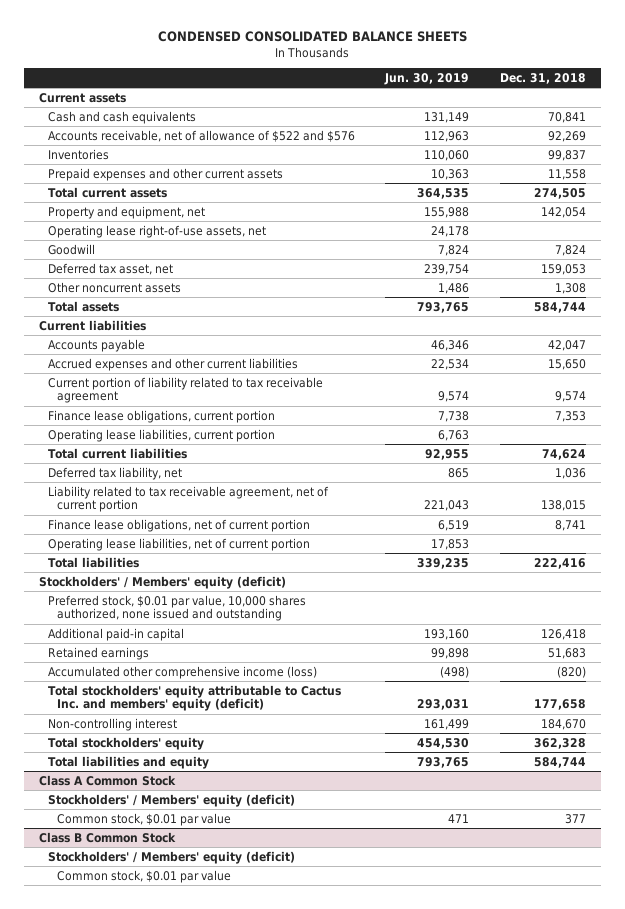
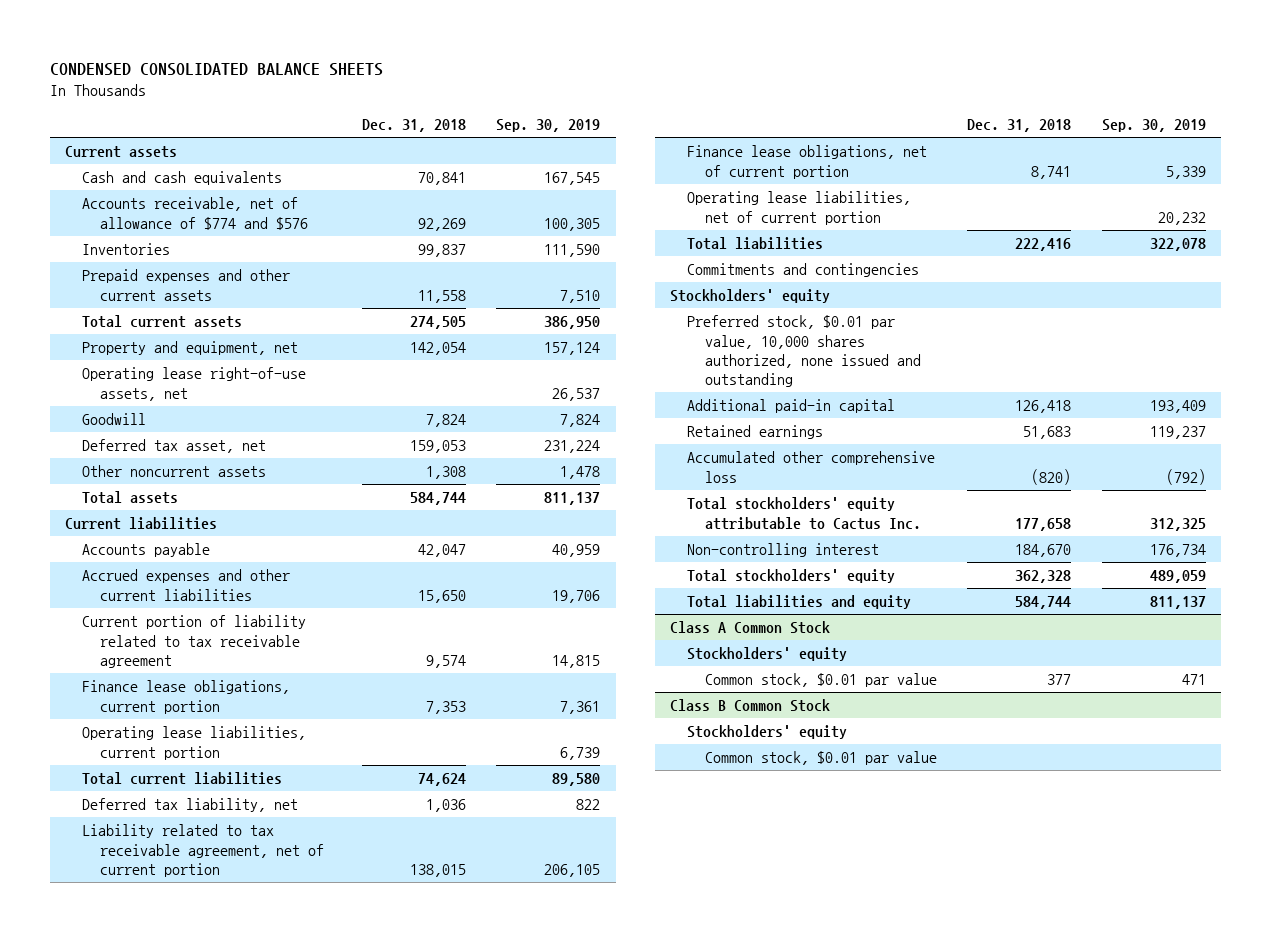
- | Jun. 30, 2019 | Dec. 31, 2018
+ | Dec. 31, 2018 | Sep. 30, 2019
- Accounts receivable, net of allowance of $522 and $576 | 112,963 | 92,269
+ Accounts receivable, net of allowance of $774 and $576 | 92,269 | 100,305
- Stockholders' / Members' equity (deficit)
+ Commitments and contingencies
+ Stockholders' equity
- Accumulated other comprehensive income (loss) | (498) | (820)
- Total stockholders' equity attributable to Cactus Inc. and members' equity (deficit) | 293,031 | 177,658
+ Accumulated other comprehensive loss | (820) | (792)
+ Total stockholders' equity attributable to Cactus Inc. | 177,658 | 312,325
@ Class A Common Stock
- Stockholders' / Members' equity (deficit)
+ Stockholders' equity
@ Class B Common Stock
- Stockholders' / Members' equity (deficit)
+ Stockholders' equity

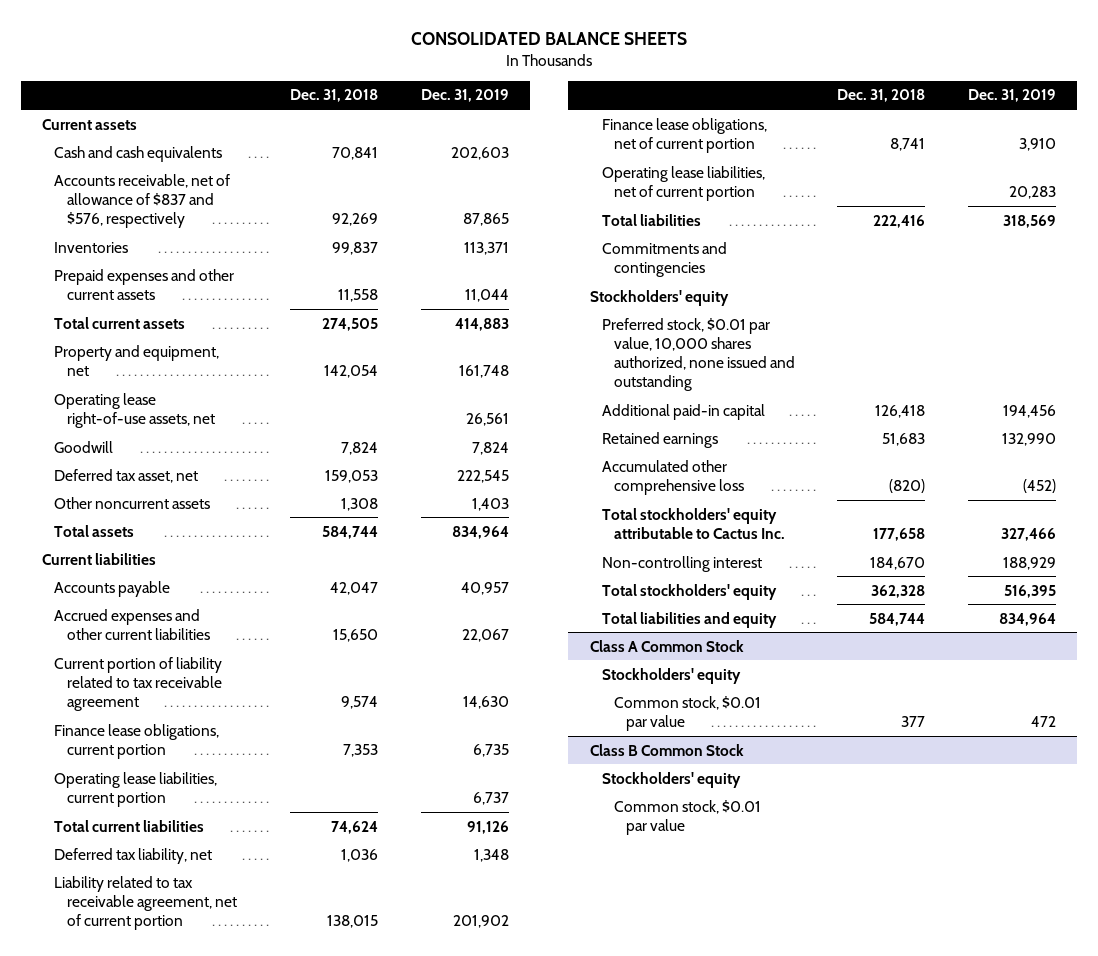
- CONDENSED CONSOLIDATED BALANCE SHEETS
+ CONSOLIDATED BALANCE SHEETS
- | Dec. 31, 2018 | Sep. 30, 2019
+ | Dec. 31, 2018 | Dec. 31, 2019
- Accounts receivable, net of allowance of $774 and $576 | 92,269 | 100,305
+ Accounts receivable, net of allowance of $837 and $576, respectively | 92,269 | 87,865

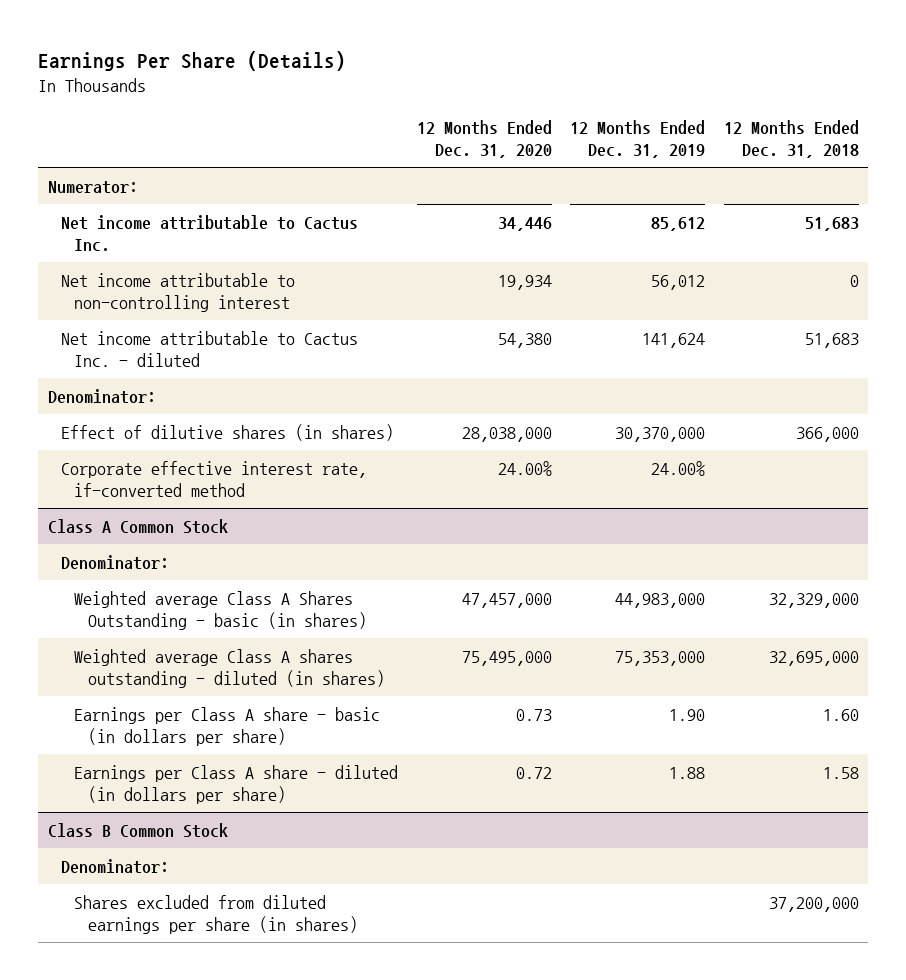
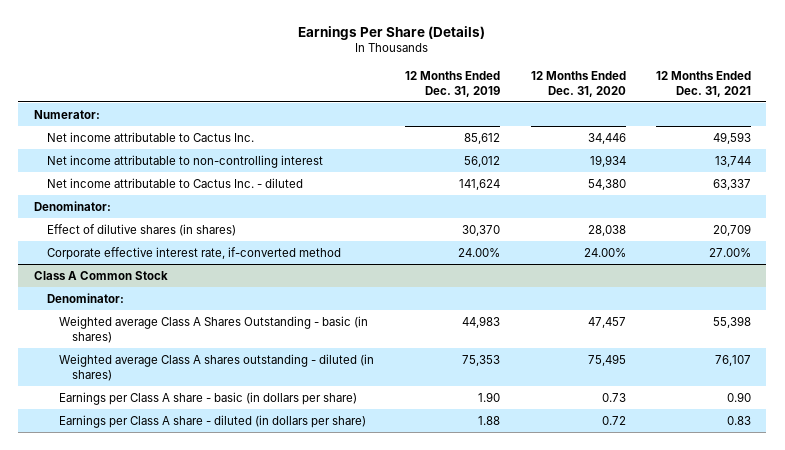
- | 12 Months Ended Dec. 31, 2020 | 12 Months Ended Dec. 31, 2019 | 12 Months Ended Dec. 31, 2018
+ | 12 Months Ended Dec. 31, 2019 | 12 Months Ended Dec. 31, 2020 | 12 Months Ended Dec. 31, 2021
- Effect of dilutive shares (in shares) | 28,038,000 | 30,370,000 | 366,000
+ Effect of dilutive shares (in shares) | 30,370 | 28,038 | 20,709
@ Class A Common Stock
- Weighted average Class A Shares Outstanding - basic (in shares) | 47,457,000 | 44,983,000 | 32,329,000
- Weighted average Class A shares outstanding - diluted (in shares) | 75,495,000 | 75,353,000 | 32,695,000
+ Weighted average Class A Shares Outstanding - basic (in shares) | 44,983 | 47,457 | 55,398
+ Weighted average Class A shares outstanding - diluted (in shares) | 75,353 | 75,495 | 76,107
- Class B Common Stock
- Denominator:
- Shares excluded from diluted earnings per share (in shares) | | | 37,200,000

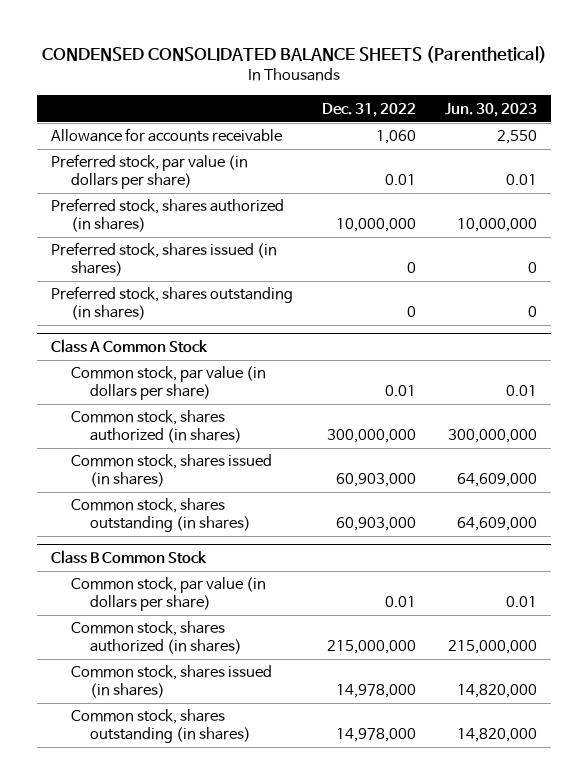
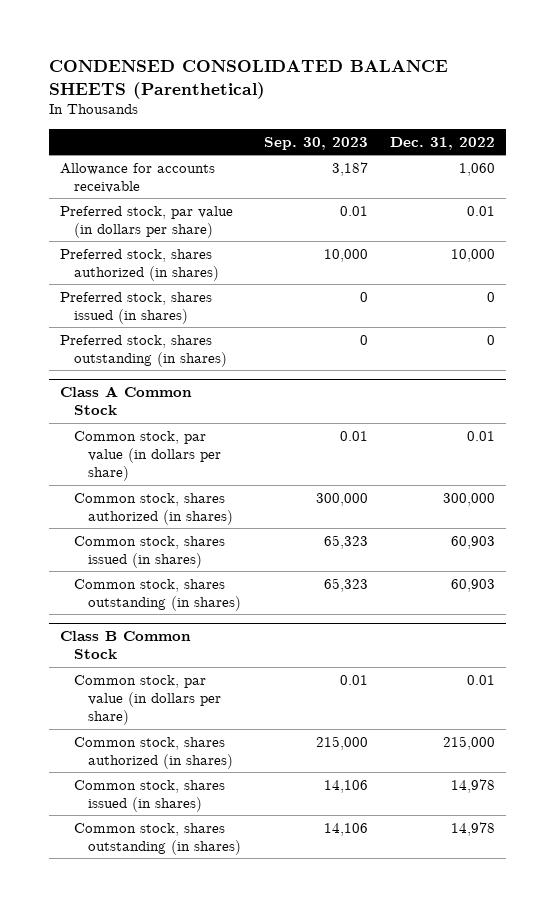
- | Dec. 31, 2022 | Jun. 30, 2023
+ | Sep. 30, 2023 | Dec. 31, 2022
- Preferred stock, shares authorized (in shares) | 10,000,000 | 10,000,000
+ Preferred stock, shares authorized (in shares) | 10,000 | 10,000
@ Class A Common Stock
- Common stock, shares authorized (in shares) | 300,000,000 | 300,000,000
- Common stock, shares issued (in shares) | 60,903,000 | 64,609,000
- Common stock, shares outstanding (in shares) | 60,903,000 | 64,609,000
+ Common stock, shares authorized (in shares) | 300,000 | 300,000
+ Common stock, shares issued (in shares) | 65,323 | 60,903
+ Common stock, shares outstanding (in shares) | 65,323 | 60,903
@ Class B Common Stock
- Common stock, shares authorized (in shares) | 215,000,000 | 215,000,000
- Common stock, shares issued (in shares) | 14,978,000 | 14,820,000
- Common stock, shares outstanding (in shares) | 14,978,000 | 14,820,000
+ Common stock, shares authorized (in shares) | 215,000 | 215,000
+ Common stock, shares issued (in shares) | 14,106 | 14,978
+ Common stock, shares outstanding (in shares) | 14,106 | 14,978

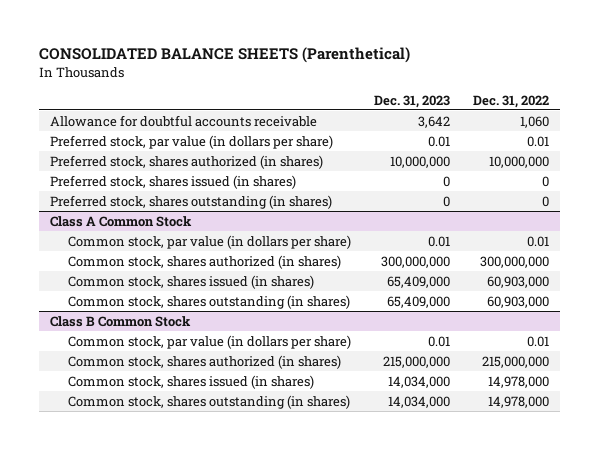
- CONDENSED CONSOLIDATED BALANCE SHEETS (Parenthetical)
+ CONSOLIDATED BALANCE SHEETS (Parenthetical)
- | Sep. 30, 2023 | Dec. 31, 2022
+ | Dec. 31, 2023 | Dec. 31, 2022
- Allowance for accounts receivable | 3,187 | 1,060
+ Allowance for doubtful accounts receivable | 3,642 | 1,060
- Preferred stock, shares authorized (in shares) | 10,000 | 10,000
+ Preferred stock, shares authorized (in shares) | 10,000,000 | 10,000,000
@ Class A Common Stock
- Common stock, shares authorized (in shares) | 300,000 | 300,000
- Common stock, shares issued (in shares) | 65,323 | 60,903
- Common stock, shares outstanding (in shares) | 65,323 | 60,903
+ Common stock, shares authorized (in shares) | 300,000,000 | 300,000,000
+ Common stock, shares issued (in shares) | 65,409,000 | 60,903,000
+ Common stock, shares outstanding (in shares) | 65,409,000 | 60,903,000
@ Class B Common Stock
- Common stock, shares authorized (in shares) | 215,000 | 215,000
- Common stock, shares issued (in shares) | 14,106 | 14,978
- Common stock, shares outstanding (in shares) | 14,106 | 14,978
+ Common stock, shares authorized (in shares) | 215,000,000 | 215,000,000
+ Common stock, shares issued (in shares) | 14,034,000 | 14,978,000
+ Common stock, shares outstanding (in shares) | 14,034,000 | 14,978,000

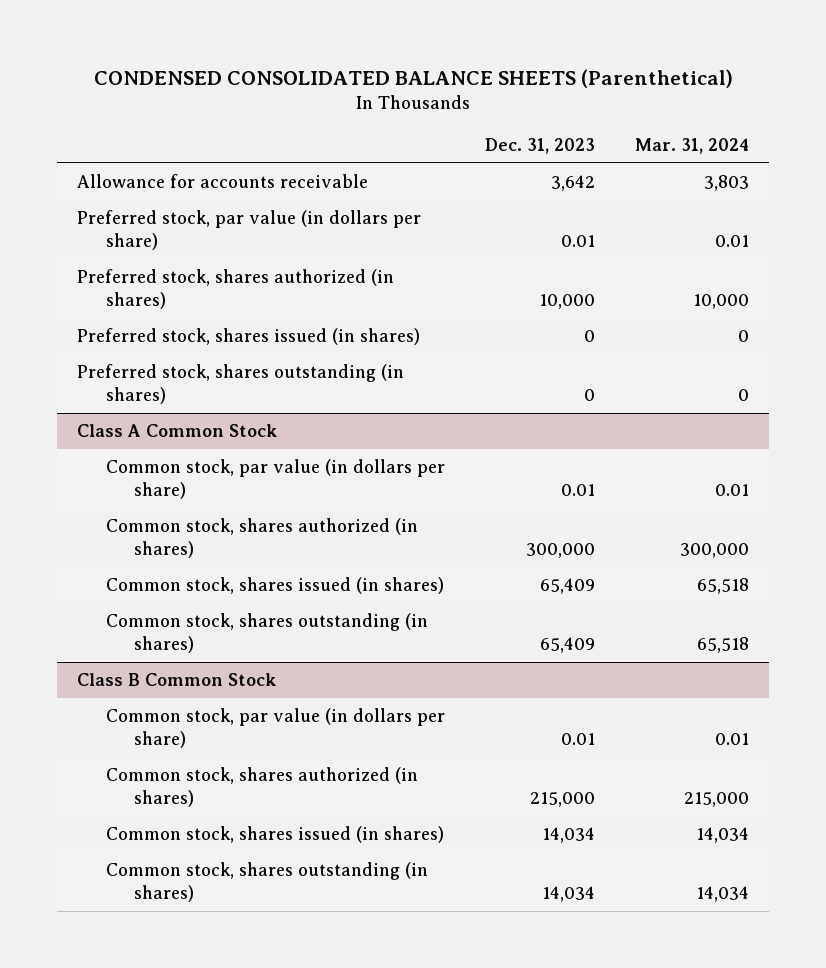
- CONSOLIDATED BALANCE SHEETS (Parenthetical)
+ CONDENSED CONSOLIDATED BALANCE SHEETS (Parenthetical)
- | Dec. 31, 2023 | Dec. 31, 2022
+ | Dec. 31, 2023 | Mar. 31, 2024
- Allowance for doubtful accounts receivable | 3,642 | 1,060
+ Allowance for accounts receivable | 3,642 | 3,803
- Preferred stock, shares authorized (in shares) | 10,000,000 | 10,000,000
+ Preferred stock, shares authorized (in shares) | 10,000 | 10,000
@ Class A Common Stock
- Common stock, shares authorized (in shares) | 300,000,000 | 300,000,000
- Common stock, shares issued (in shares) | 65,409,000 | 60,903,000
- Common stock, shares outstanding (in shares) | 65,409,000 | 60,903,000
+ Common stock, shares authorized (in shares) | 300,000 | 300,000
+ Common stock, shares issued (in shares) | 65,409 | 65,518
+ Common stock, shares outstanding (in shares) | 65,409 | 65,518
@ Class B Common Stock
- Common stock, shares authorized (in shares) | 215,000,000 | 215,000,000
- Common stock, shares issued (in shares) | 14,034,000 | 14,978,000
- Common stock, shares outstanding (in shares) | 14,034,000 | 14,978,000
+ Common stock, shares authorized (in shares) | 215,000 | 215,000
+ Common stock, shares issued (in shares) | 14,034 | 14,034
+ Common stock, shares outstanding (in shares) | 14,034 | 14,034

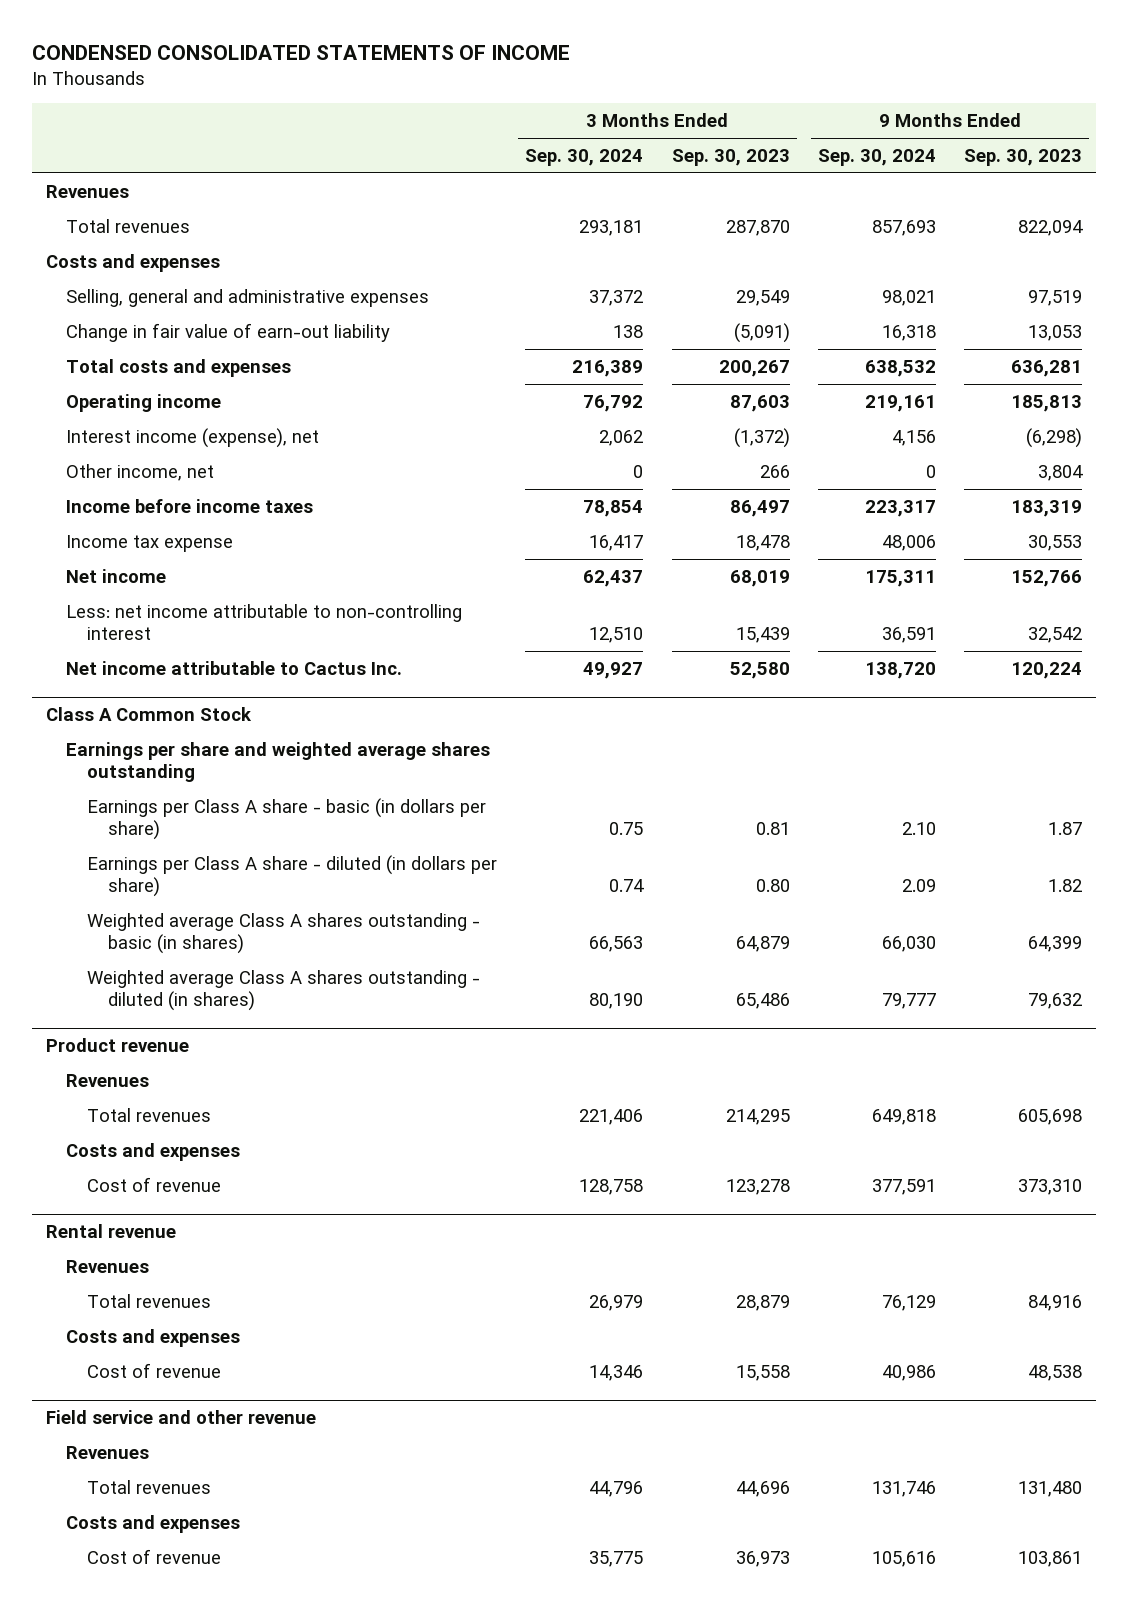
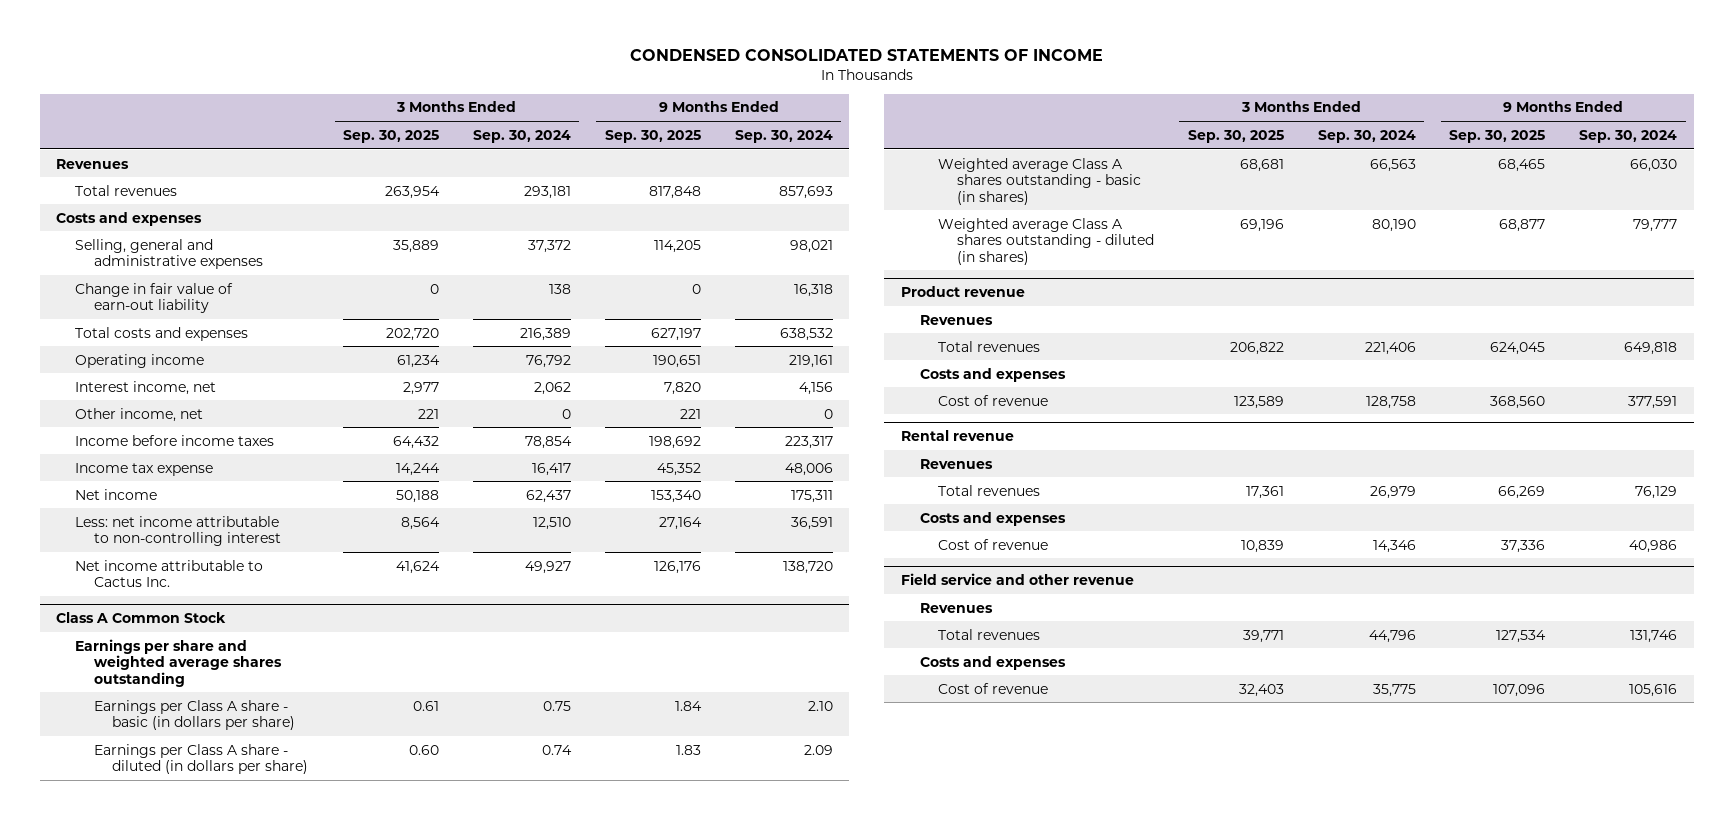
- | 3 Months Ended Sep. 30, 2024 | 3 Months Ended Sep. 30, 2023 | 9 Months Ended Sep. 30, 2024 | 9 Months Ended Sep. 30, 2023
+ | 3 Months Ended Sep. 30, 2025 | 3 Months Ended Sep. 30, 2024 | 9 Months Ended Sep. 30, 2025 | 9 Months Ended Sep. 30, 2024
- Interest income (expense), net | 2,062 | (1,372) | 4,156 | (6,298)
+ Interest income, net | 2,977 | 2,062 | 7,820 | 4,156

